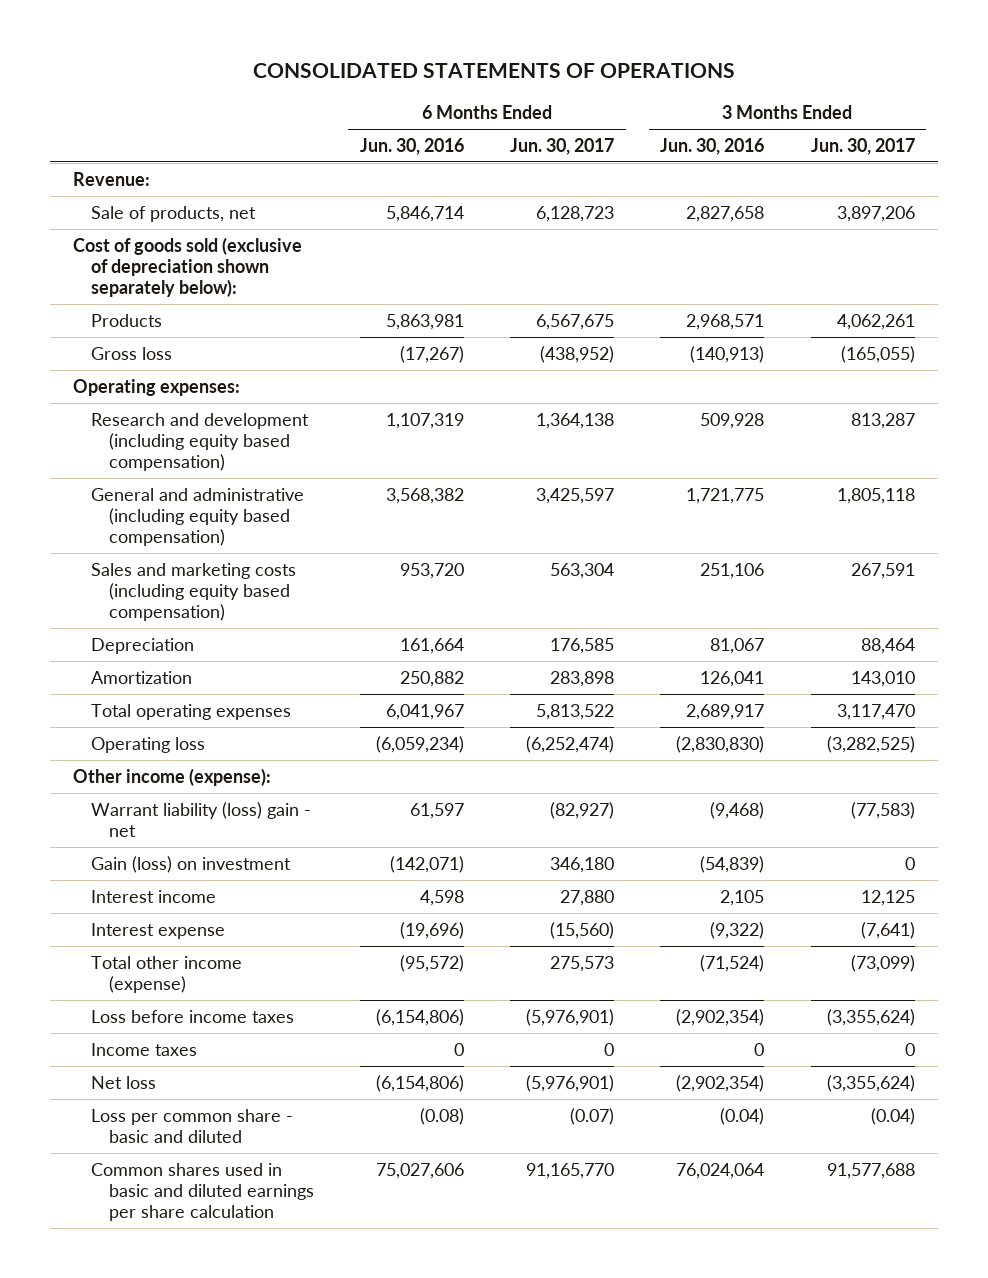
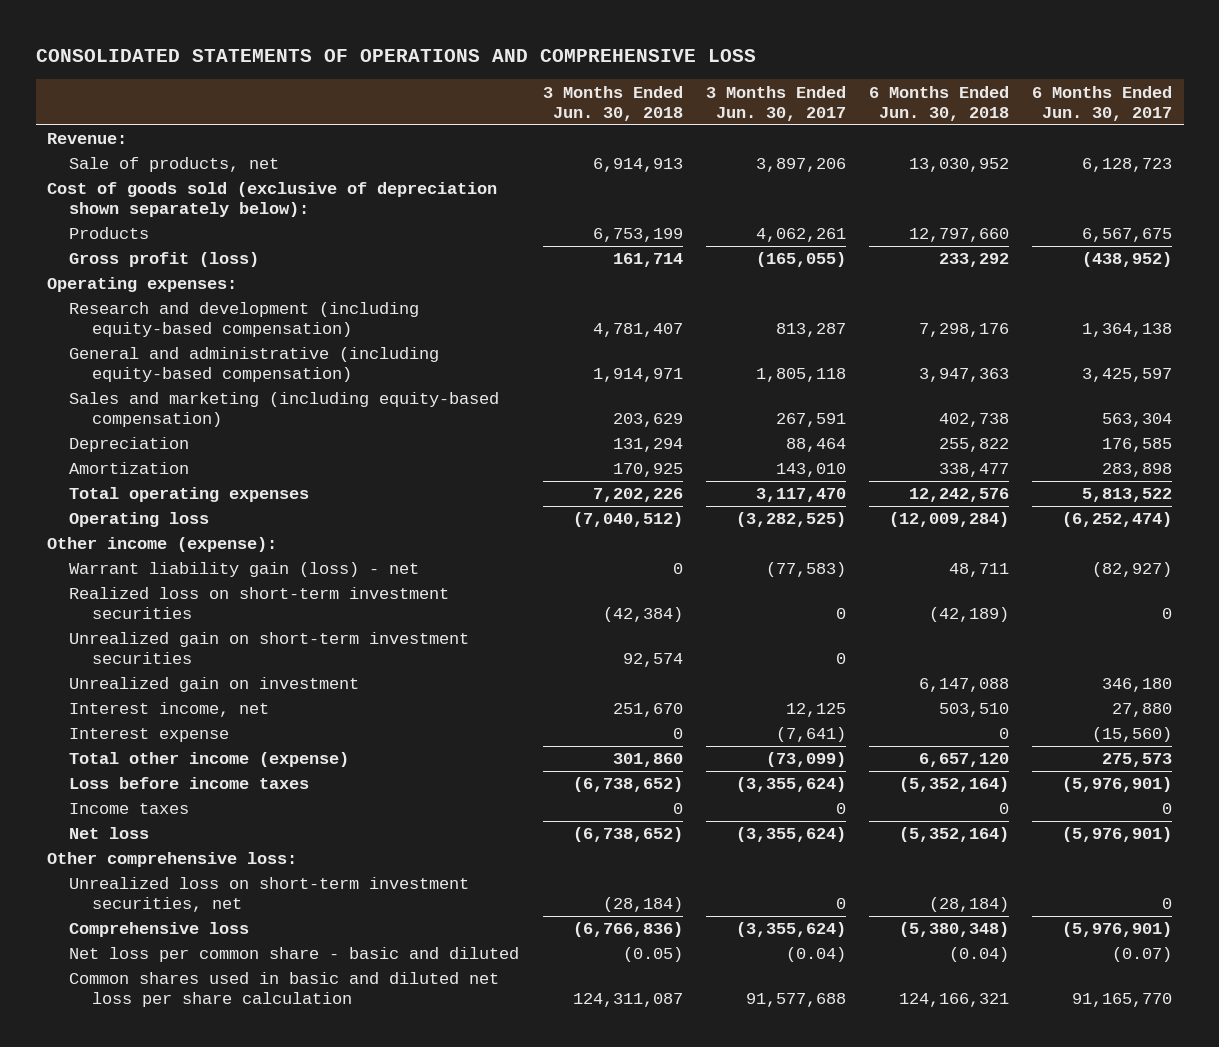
- CONSOLIDATED STATEMENTS OF OPERATIONS
+ CONSOLIDATED STATEMENTS OF OPERATIONS AND COMPREHENSIVE LOSS
- | 6 Months Ended Jun. 30, 2016 | 6 Months Ended Jun. 30, 2017 | 3 Months Ended Jun. 30, 2016 | 3 Months Ended Jun. 30, 2017
+ | 3 Months Ended Jun. 30, 2018 | 3 Months Ended Jun. 30, 2017 | 6 Months Ended Jun. 30, 2018 | 6 Months Ended Jun. 30, 2017
- Gross loss | (17,267) | (438,952) | (140,913) | (165,055)
+ Gross profit (loss) | 161,714 | (165,055) | 233,292 | (438,952)
- Research and development (including equity based compensation) | 1,107,319 | 1,364,138 | 509,928 | 813,287
- General and administrative (including equity based compensation) | 3,568,382 | 3,425,597 | 1,721,775 | 1,805,118
- Sales and marketing costs (including equity based compensation) | 953,720 | 563,304 | 251,106 | 267,591
+ Research and development (including equity-based compensation) | 4,781,407 | 813,287 | 7,298,176 | 1,364,138
+ General and administrative (including equity-based compensation) | 1,914,971 | 1,805,118 | 3,947,363 | 3,425,597
+ Sales and marketing (including equity-based compensation) | 203,629 | 267,591 | 402,738 | 563,304
- Warrant liability (loss) gain - net | 61,597 | (82,927) | (9,468) | (77,583)
- Gain (loss) on investment | (142,071) | 346,180 | (54,839) | 0
- Interest income | 4,598 | 27,880 | 2,105 | 12,125
+ Warrant liability gain (loss) - net | 0 | (77,583) | 48,711 | (82,927)
+ Realized loss on short-term investment securities | (42,384) | 0 | (42,189) | 0
+ Unrealized gain on short-term investment securities | 92,574 | 0 | |
+ Unrealized gain on investment | | | 6,147,088 | 346,180
+ Interest income, net | 251,670 | 12,125 | 503,510 | 27,880
- Loss per common share - basic and diluted | (0.08) | (0.07) | (0.04) | (0.04)
- Common shares used in basic and diluted earnings per share calculation | 75,027,606 | 91,165,770 | 76,024,064 | 91,577,688
+ Other comprehensive loss:
+ Unrealized loss on short-term investment securities, net | (28,184) | 0 | (28,184) | 0
+ Comprehensive loss | (6,766,836) | (3,355,624) | (5,380,348) | (5,976,901)
+ Net loss per common share - basic and diluted | (0.05) | (0.04) | (0.04) | (0.07)
+ Common shares used in basic and diluted net loss per share calculation | 124,311,087 | 91,577,688 | 124,166,321 | 91,165,770

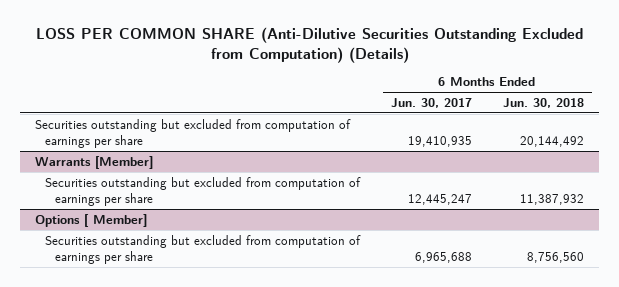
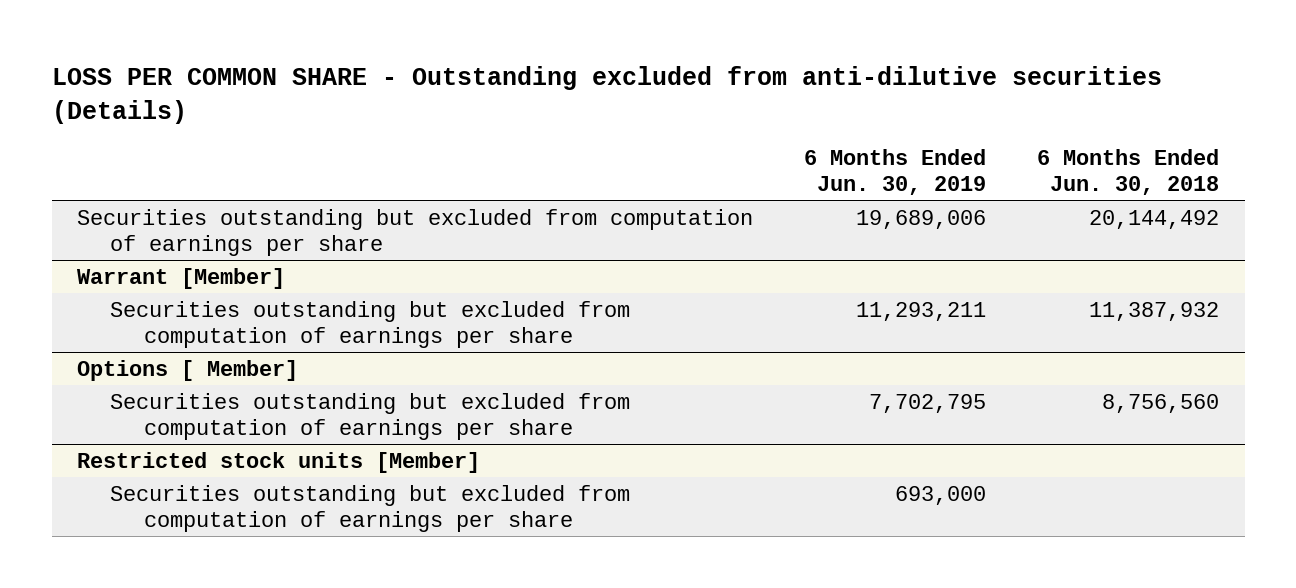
- LOSS PER COMMON SHARE (Anti-Dilutive Securities Outstanding Excluded from Computation) (Details)
+ LOSS PER COMMON SHARE - Outstanding excluded from anti-dilutive securities (Details)
- | 6 Months Ended Jun. 30, 2017 | 6 Months Ended Jun. 30, 2018
+ | 6 Months Ended Jun. 30, 2019 | 6 Months Ended Jun. 30, 2018
- Warrants [Member]
+ Warrant [Member]
+ Restricted stock units [Member]
+ Securities outstanding but excluded from computation of earnings per share | 693,000 |

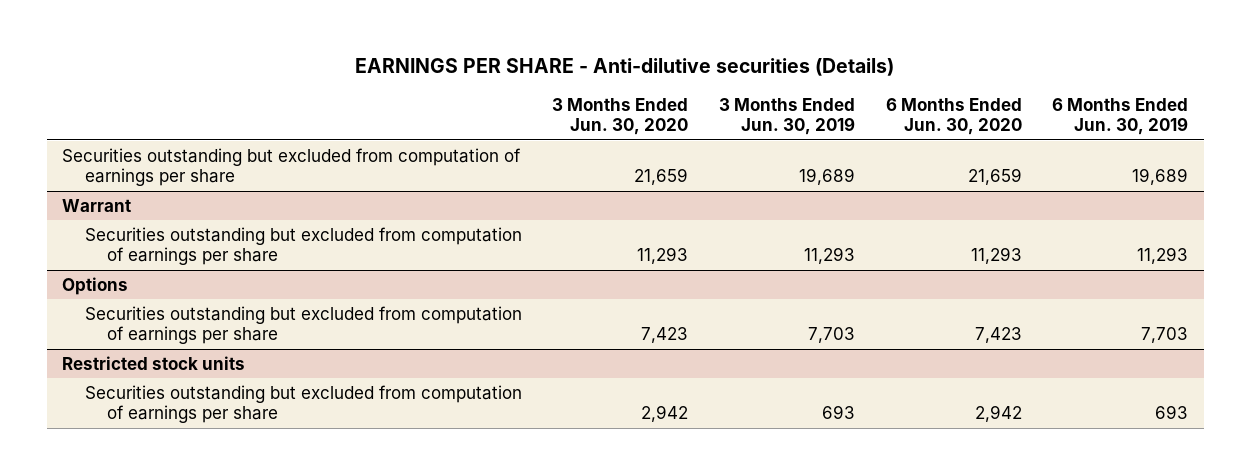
- LOSS PER COMMON SHARE - Outstanding excluded from anti-dilutive securities (Details)
+ EARNINGS PER SHARE - Anti-dilutive securities (Details)
- | 6 Months Ended Jun. 30, 2019 | 6 Months Ended Jun. 30, 2018
+ | 3 Months Ended Jun. 30, 2020 | 3 Months Ended Jun. 30, 2019 | 6 Months Ended Jun. 30, 2020 | 6 Months Ended Jun. 30, 2019
- Securities outstanding but excluded from computation of earnings per share | 19,689,006 | 20,144,492
- Warrant [Member]
- Securities outstanding but excluded from computation of earnings per share | 11,293,211 | 11,387,932
- Options [ Member]
- Securities outstanding but excluded from computation of earnings per share | 7,702,795 | 8,756,560
- Restricted stock units [Member]
- Securities outstanding but excluded from computation of earnings per share | 693,000 |
+ Securities outstanding but excluded from computation of earnings per share | 21,659 | 19,689 | 21,659 | 19,689
+ Warrant
+ Securities outstanding but excluded from computation of earnings per share | 11,293 | 11,293 | 11,293 | 11,293
+ Options
+ Securities outstanding but excluded from computation of earnings per share | 7,423 | 7,703 | 7,423 | 7,703
+ Restricted stock units
+ Securities outstanding but excluded from computation of earnings per share | 2,942 | 693 | 2,942 | 693

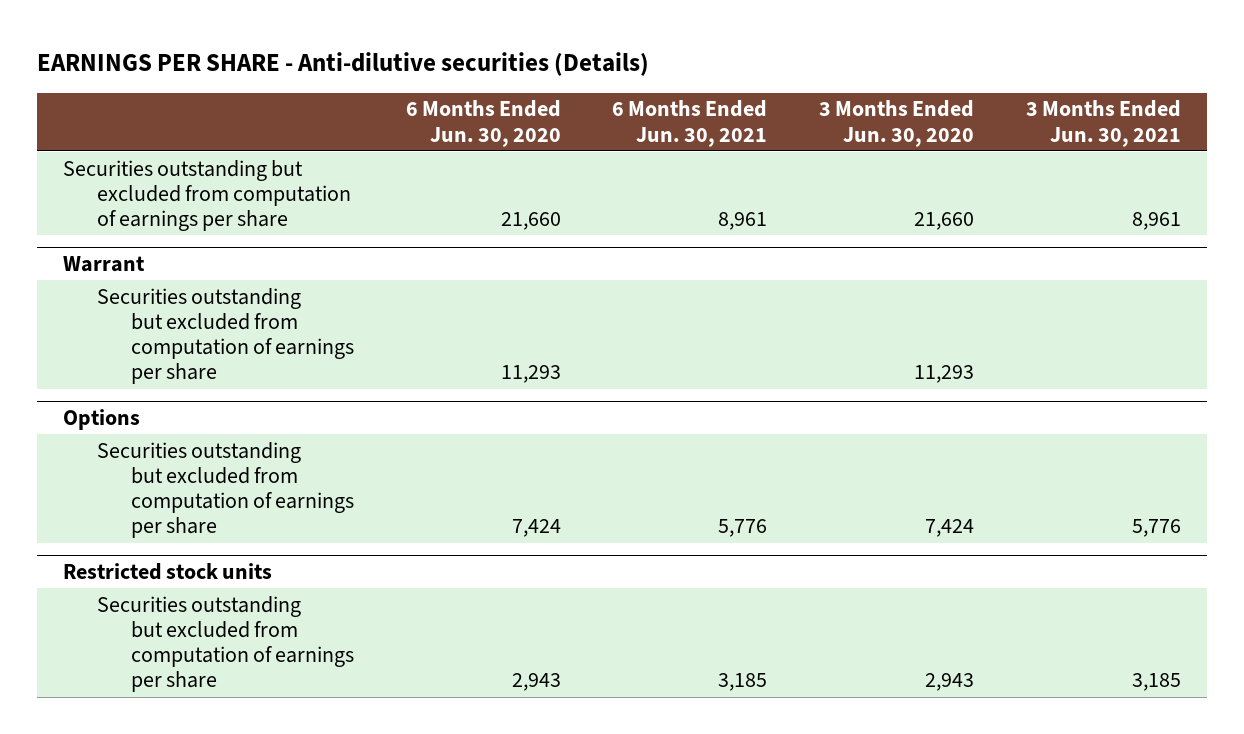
- | 3 Months Ended Jun. 30, 2020 | 3 Months Ended Jun. 30, 2019 | 6 Months Ended Jun. 30, 2020 | 6 Months Ended Jun. 30, 2019
+ | 6 Months Ended Jun. 30, 2020 | 6 Months Ended Jun. 30, 2021 | 3 Months Ended Jun. 30, 2020 | 3 Months Ended Jun. 30, 2021
- Securities outstanding but excluded from computation of earnings per share | 21,659 | 19,689 | 21,659 | 19,689
+ Securities outstanding but excluded from computation of earnings per share | 21,660 | 8,961 | 21,660 | 8,961
@ Options
- Securities outstanding but excluded from computation of earnings per share | 7,423 | 7,703 | 7,423 | 7,703
+ Securities outstanding but excluded from computation of earnings per share | 7,424 | 5,776 | 7,424 | 5,776
@ Restricted stock units
- Securities outstanding but excluded from computation of earnings per share | 2,942 | 693 | 2,942 | 693
+ Securities outstanding but excluded from computation of earnings per share | 2,943 | 3,185 | 2,943 | 3,185

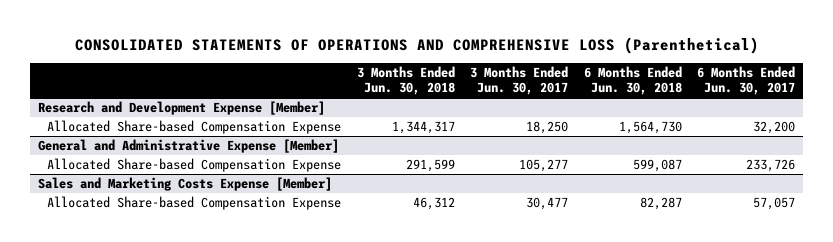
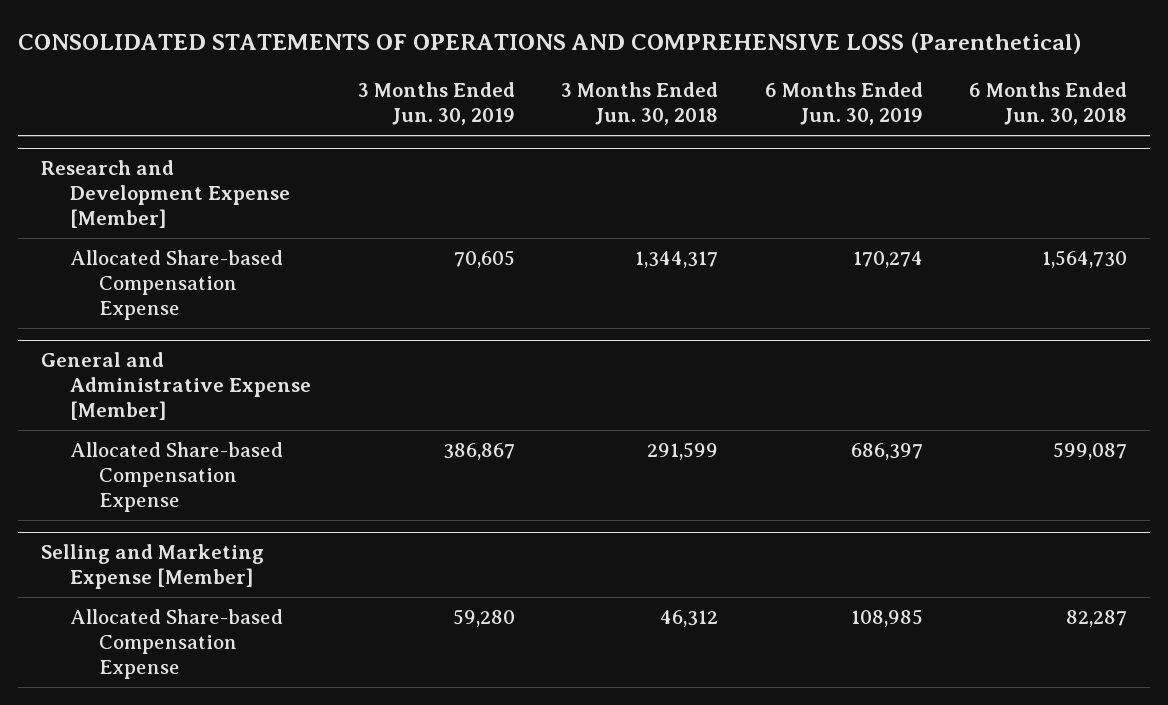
- | 3 Months Ended Jun. 30, 2018 | 3 Months Ended Jun. 30, 2017 | 6 Months Ended Jun. 30, 2018 | 6 Months Ended Jun. 30, 2017
+ | 3 Months Ended Jun. 30, 2019 | 3 Months Ended Jun. 30, 2018 | 6 Months Ended Jun. 30, 2019 | 6 Months Ended Jun. 30, 2018
- Sales and Marketing Costs Expense [Member]
+ Selling and Marketing Expense [Member]

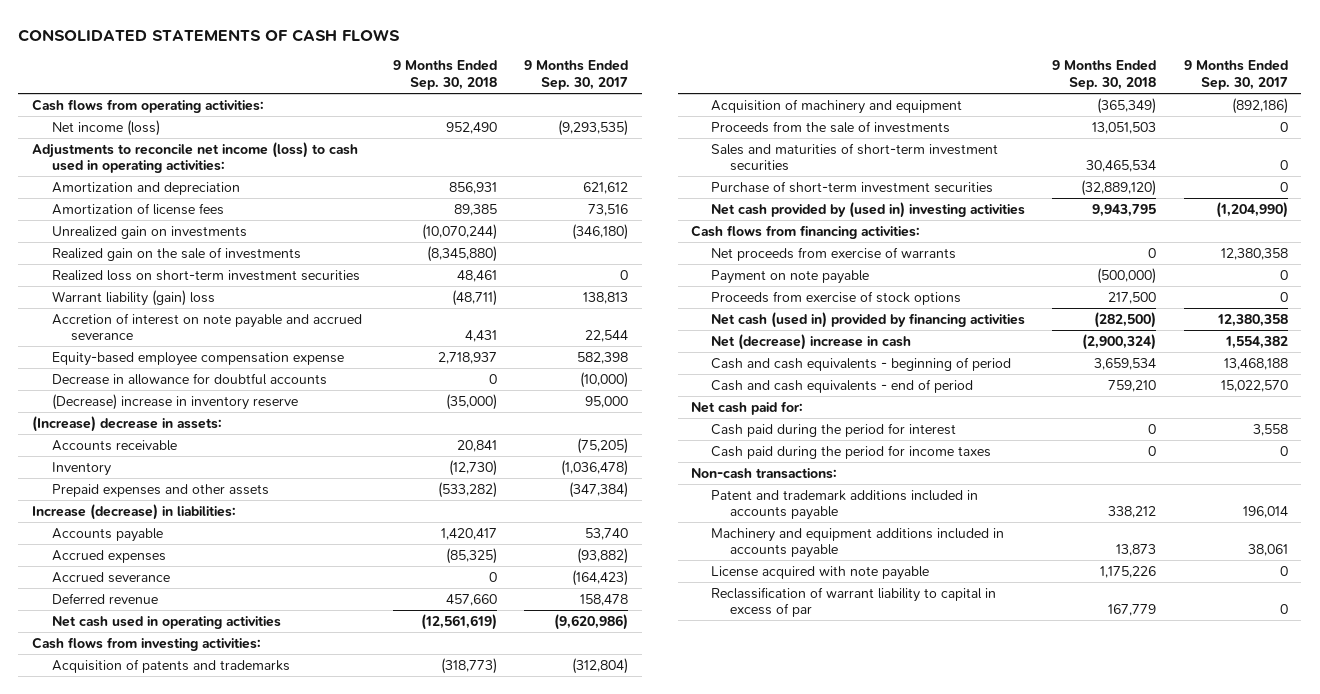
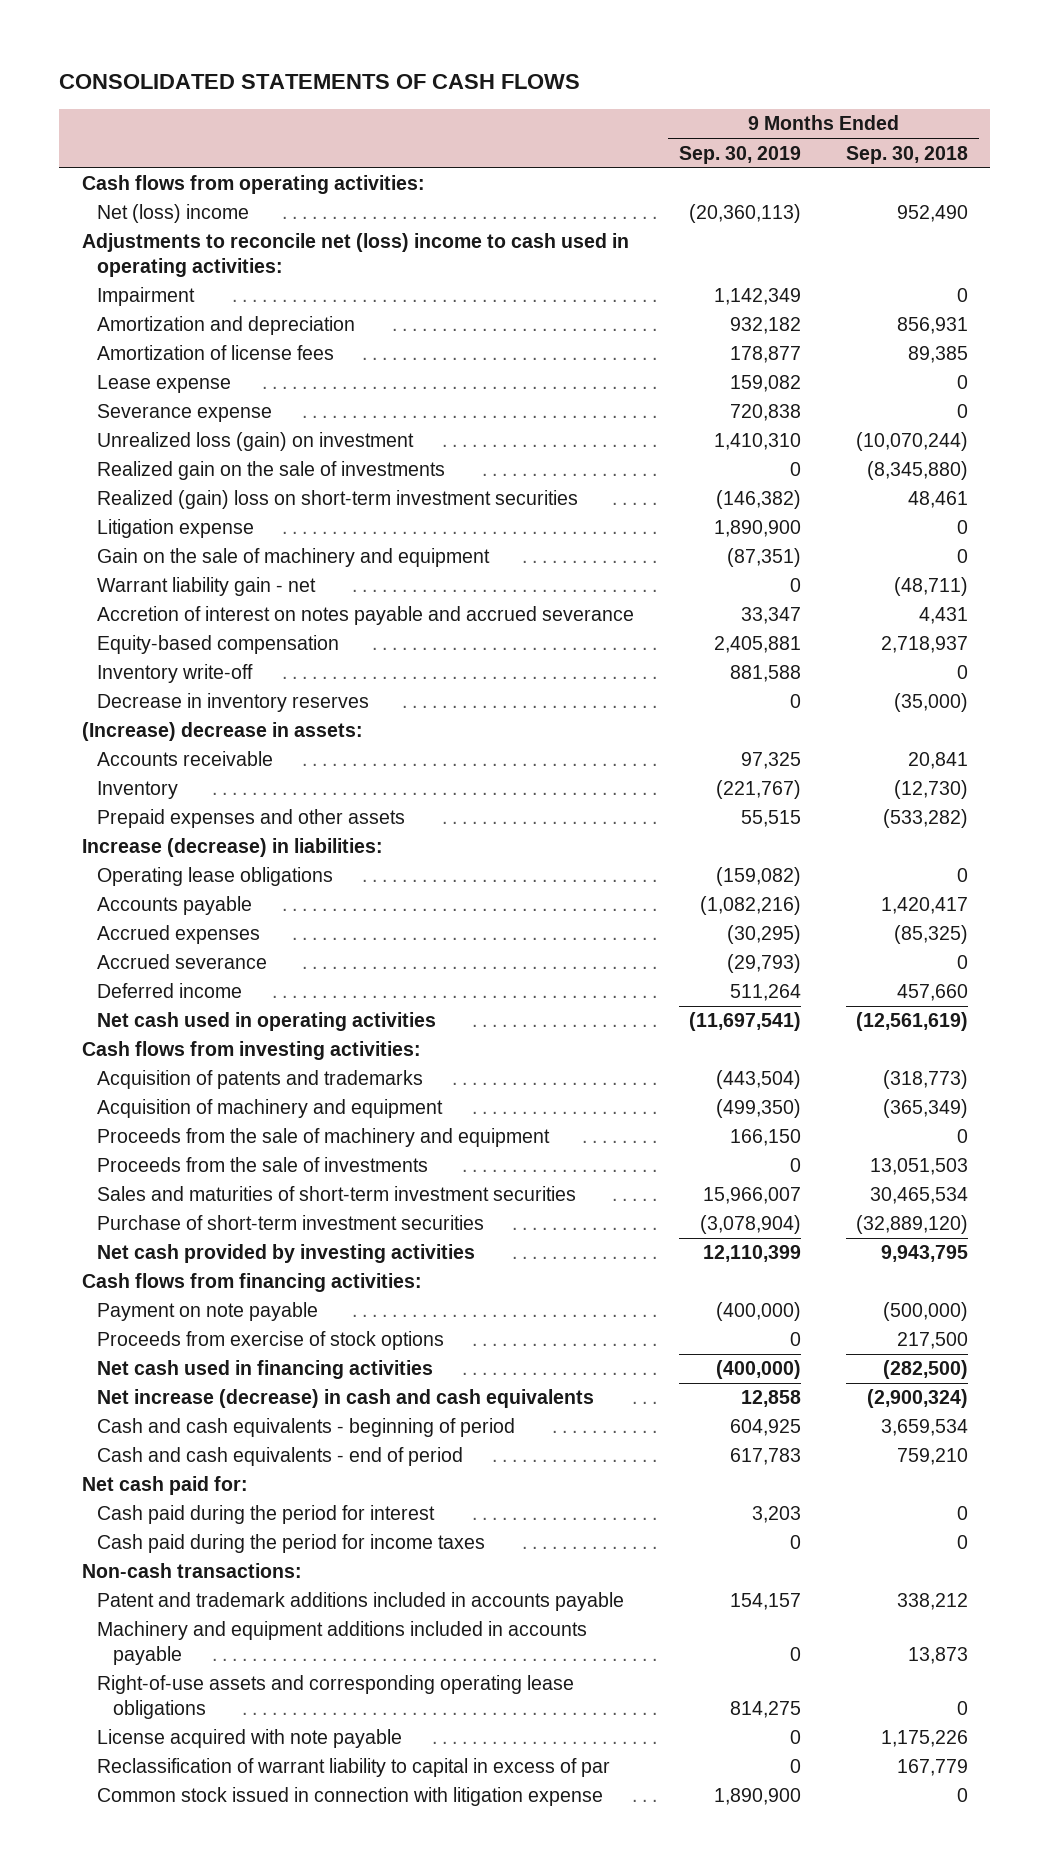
- | 9 Months Ended Sep. 30, 2018 | 9 Months Ended Sep. 30, 2017
+ | 9 Months Ended Sep. 30, 2019 | 9 Months Ended Sep. 30, 2018
- Net income (loss) | 952,490 | (9,293,535)
- Adjustments to reconcile net income (loss) to cash used in operating activities:
+ Net (loss) income | (20,360,113) | 952,490
+ Adjustments to reconcile net (loss) income to cash used in operating activities:
+ Impairment | 1,142,349 | 0
- Unrealized gain on investments | (10,070,244) | (346,180)
+ Lease expense | 159,082 | 0
+ Severance expense | 720,838 | 0
+ Unrealized loss (gain) on investment | 1,410,310 | (10,070,244)
- Realized loss on short-term investment securities | 48,461 | 0
- Warrant liability (gain) loss | (48,711) | 138,813
- Accretion of interest on note payable and accrued severance | 4,431 | 22,544
- Equity-based employee compensation expense | 2,718,937 | 582,398
- Decrease in allowance for doubtful accounts | 0 | (10,000)
- (Decrease) increase in inventory reserve | (35,000) | 95,000
+ Realized (gain) loss on short-term investment securities | (146,382) | 48,461
+ Litigation expense | 1,890,900 | 0
+ Gain on the sale of machinery and equipment | (87,351) | 0
+ Warrant liability gain - net | 0 | (48,711)
+ Accretion of interest on notes payable and accrued severance | 33,347 | 4,431
+ Equity-based compensation | 2,405,881 | 2,718,937
+ Inventory write-off | 881,588 | 0
+ Decrease in inventory reserves | 0 | (35,000)
+ Operating lease obligations | (159,082) | 0
- Deferred revenue | 457,660 | 158,478
+ Deferred income | 511,264 | 457,660
+ Proceeds from the sale of machinery and equipment | 166,150 | 0
- Net cash provided by (used in) investing activities | 9,943,795 | (1,204,990)
+ Net cash provided by investing activities | 12,110,399 | 9,943,795
- Net proceeds from exercise of warrants | 0 | 12,380,358
- Net cash (used in) provided by financing activities | (282,500) | 12,380,358
- Net (decrease) increase in cash | (2,900,324) | 1,554,382
+ Net cash used in financing activities | (400,000) | (282,500)
+ Net increase (decrease) in cash and cash equivalents | 12,858 | (2,900,324)
+ Right-of-use assets and corresponding operating lease obligations | 814,275 | 0
+ Common stock issued in connection with litigation expense | 1,890,900 | 0

